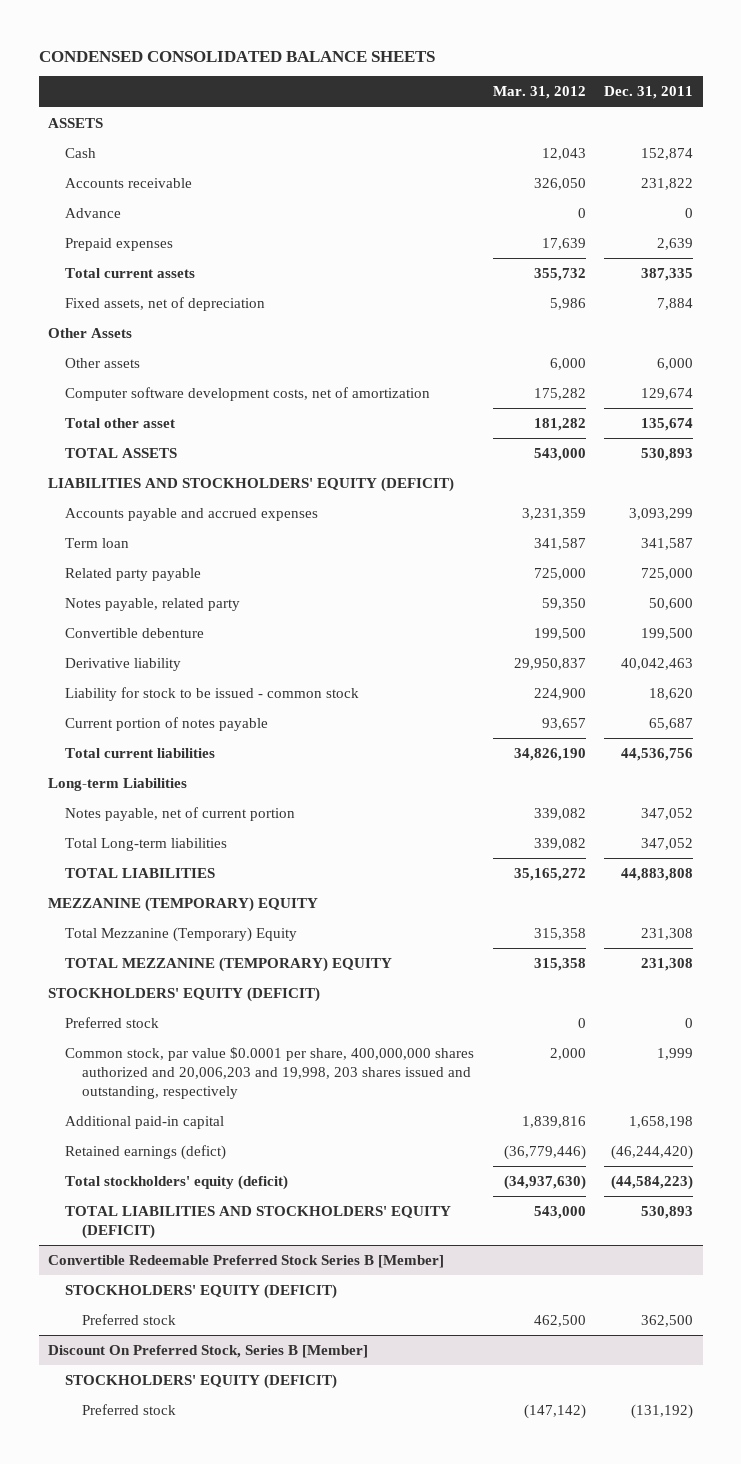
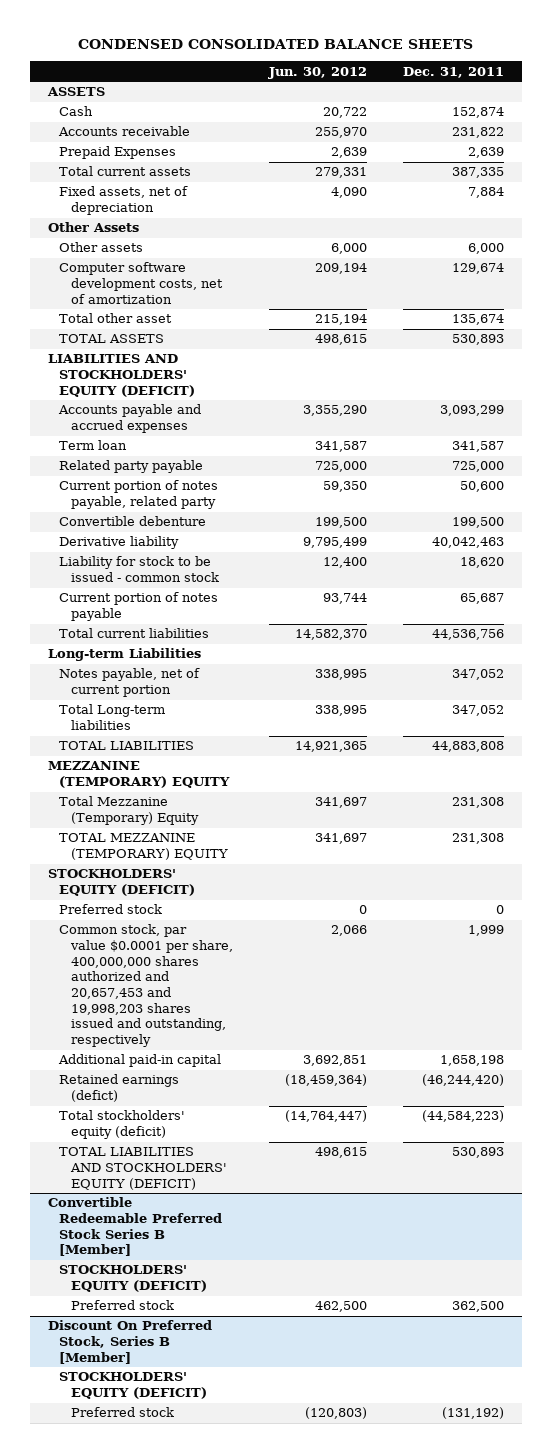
- | Mar. 31, 2012 | Dec. 31, 2011
+ | Jun. 30, 2012 | Dec. 31, 2011
- Advance | 0 | 0
- Prepaid expenses | 17,639 | 2,639
+ Prepaid Expenses | 2,639 | 2,639
- Notes payable, related party | 59,350 | 50,600
+ Current portion of notes payable, related party | 59,350 | 50,600
- Common stock, par value $0.0001 per share, 400,000,000 shares authorized and 20,006,203 and 19,998, 203 shares issued and outstanding, respectively | 2,000 | 1,999
+ Common stock, par value $0.0001 per share, 400,000,000 shares authorized and 20,657,453 and 19,998,203 shares issued and outstanding, respectively | 2,066 | 1,999

